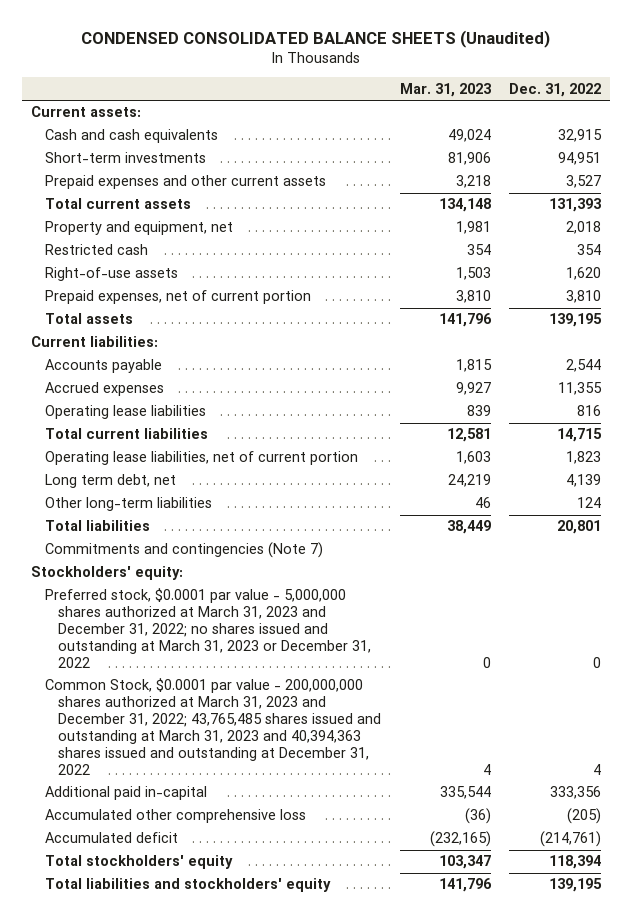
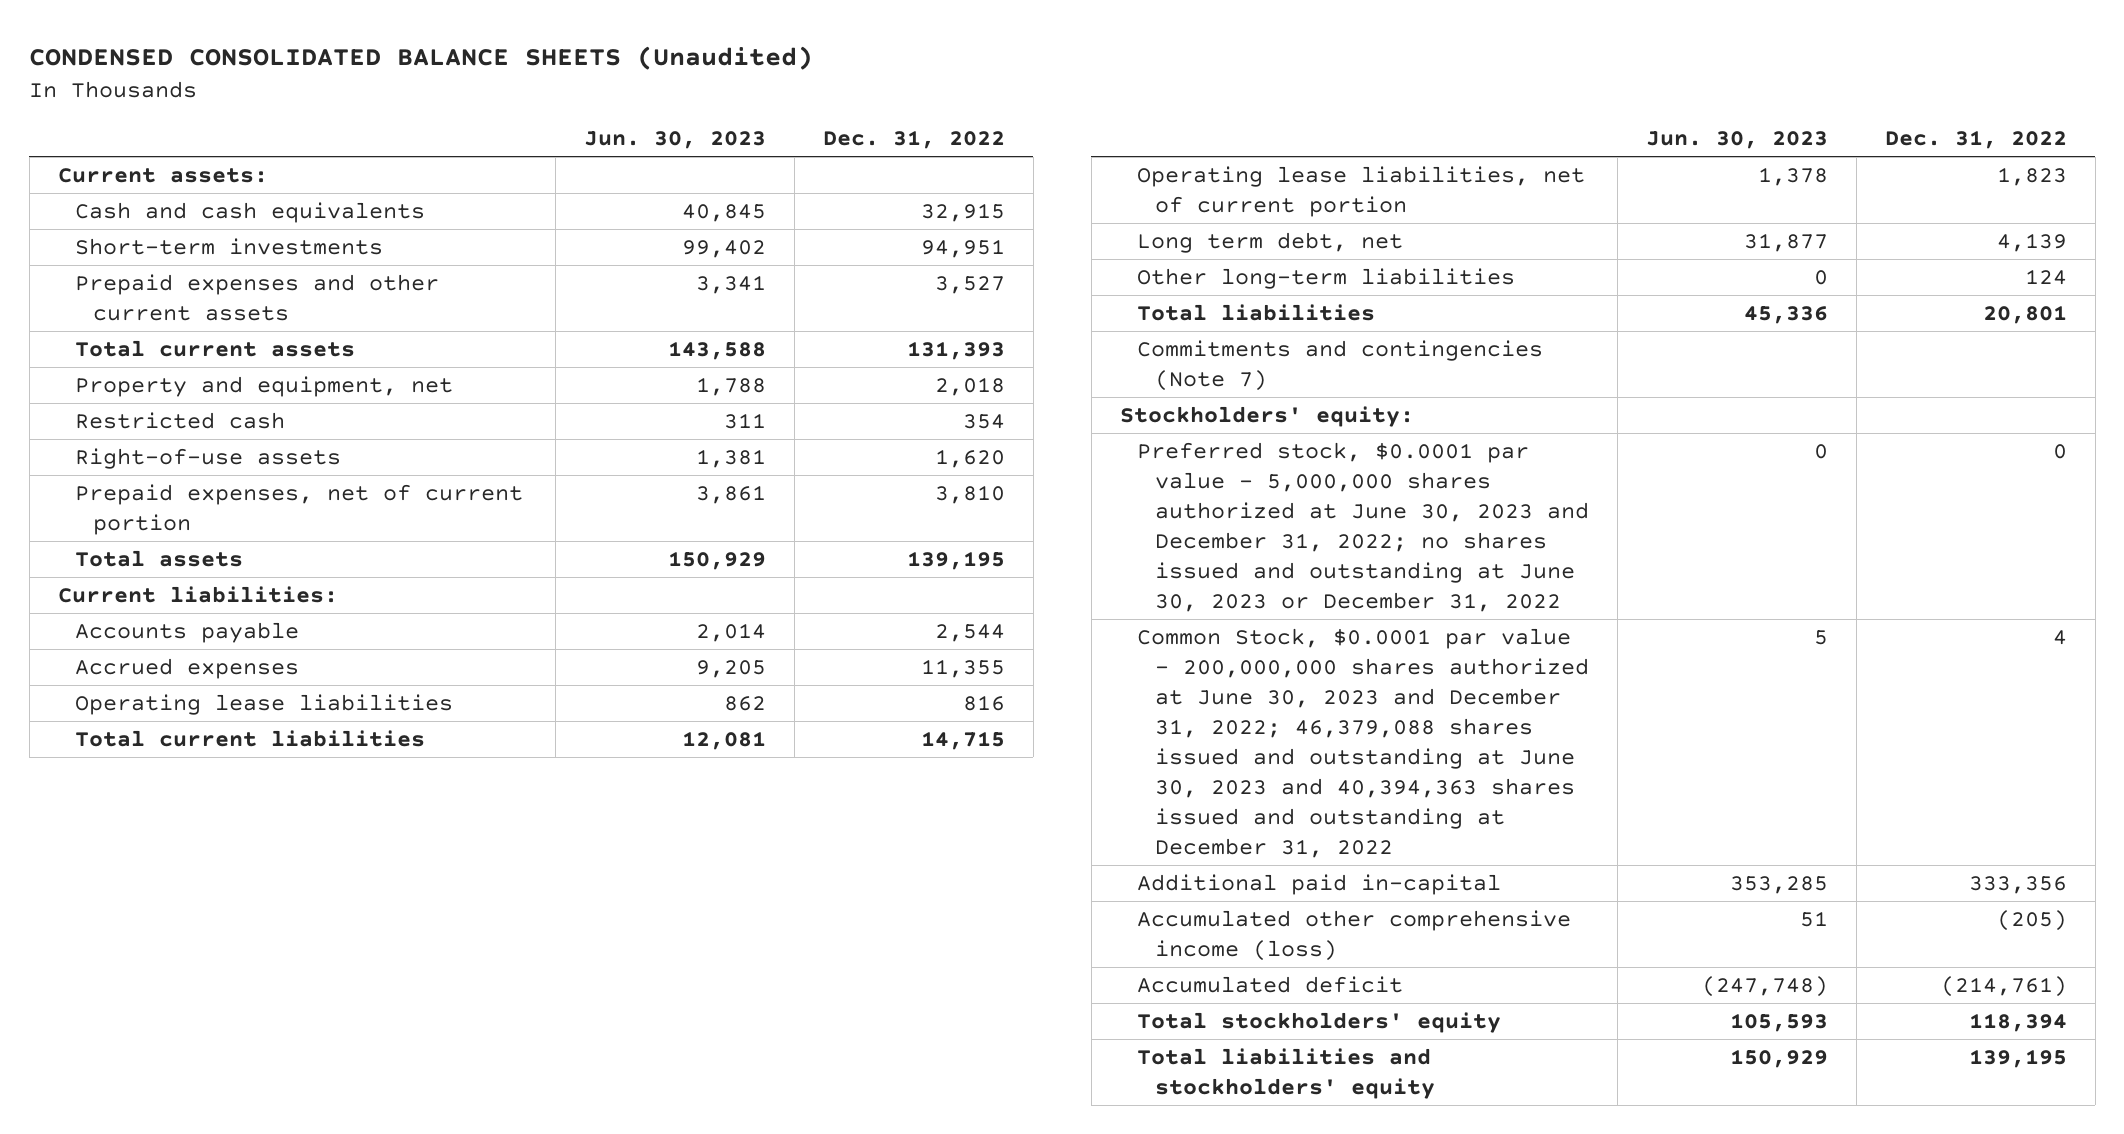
- | Mar. 31, 2023 | Dec. 31, 2022
+ | Jun. 30, 2023 | Dec. 31, 2022
- Preferred stock, $0.0001 par value - 5,000,000 shares authorized at March 31, 2023 and December 31, 2022; no shares issued and outstanding at March 31, 2023 or December 31, 2022 | 0 | 0
- Common Stock, $0.0001 par value - 200,000,000 shares authorized at March 31, 2023 and December 31, 2022; 43,765,485 shares issued and outstanding at March 31, 2023 and 40,394,363 shares issued and outstanding at December 31, 2022 | 4 | 4
+ Preferred stock, $0.0001 par value - 5,000,000 shares authorized at June 30, 2023 and December 31, 2022; no shares issued and outstanding at June 30, 2023 or December 31, 2022 | 0 | 0
+ Common Stock, $0.0001 par value - 200,000,000 shares authorized at June 30, 2023 and December 31, 2022; 46,379,088 shares issued and outstanding at June 30, 2023 and 40,394,363 shares issued and outstanding at December 31, 2022 | 5 | 4
- Accumulated other comprehensive loss | (36) | (205)
+ Accumulated other comprehensive income (loss) | 51 | (205)

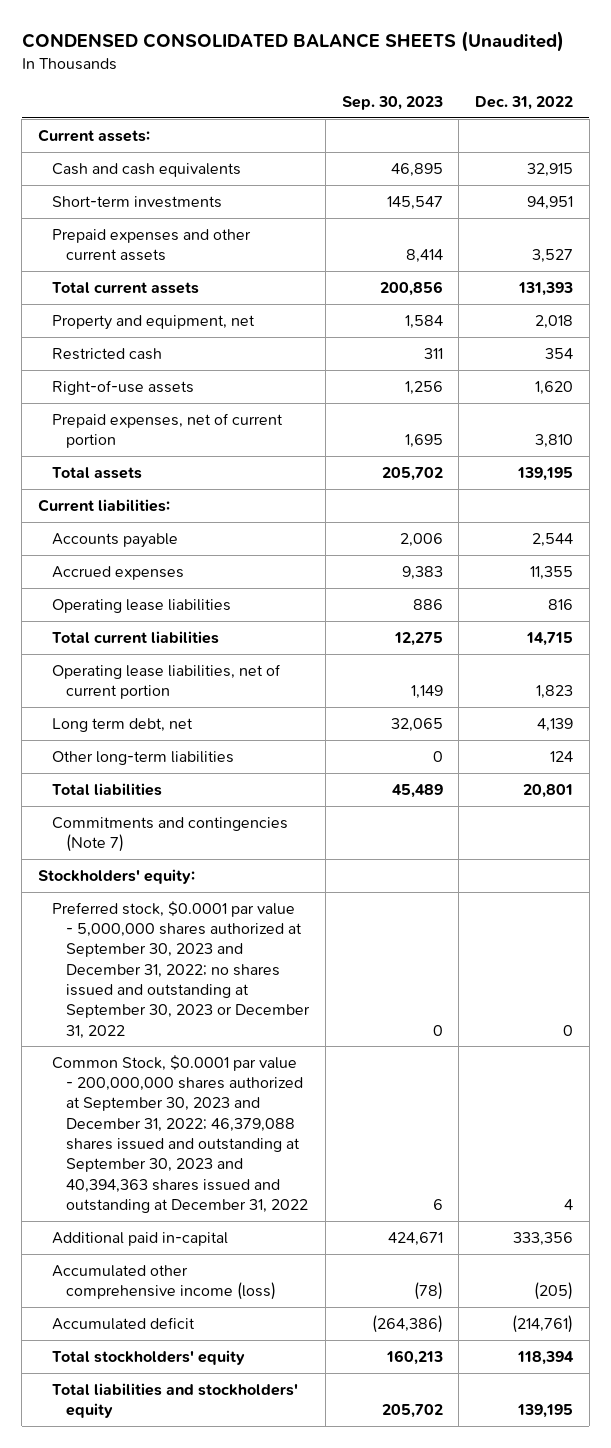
- | Jun. 30, 2023 | Dec. 31, 2022
+ | Sep. 30, 2023 | Dec. 31, 2022
- Preferred stock, $0.0001 par value - 5,000,000 shares authorized at June 30, 2023 and December 31, 2022; no shares issued and outstanding at June 30, 2023 or December 31, 2022 | 0 | 0
- Common Stock, $0.0001 par value - 200,000,000 shares authorized at June 30, 2023 and December 31, 2022; 46,379,088 shares issued and outstanding at June 30, 2023 and 40,394,363 shares issued and outstanding at December 31, 2022 | 5 | 4
+ Preferred stock, $0.0001 par value - 5,000,000 shares authorized at September 30, 2023 and December 31, 2022; no shares issued and outstanding at September 30, 2023 or December 31, 2022 | 0 | 0
+ Common Stock, $0.0001 par value - 200,000,000 shares authorized at September 30, 2023 and December 31, 2022; 46,379,088 shares issued and outstanding at September 30, 2023 and 40,394,363 shares issued and outstanding at December 31, 2022 | 6 | 4

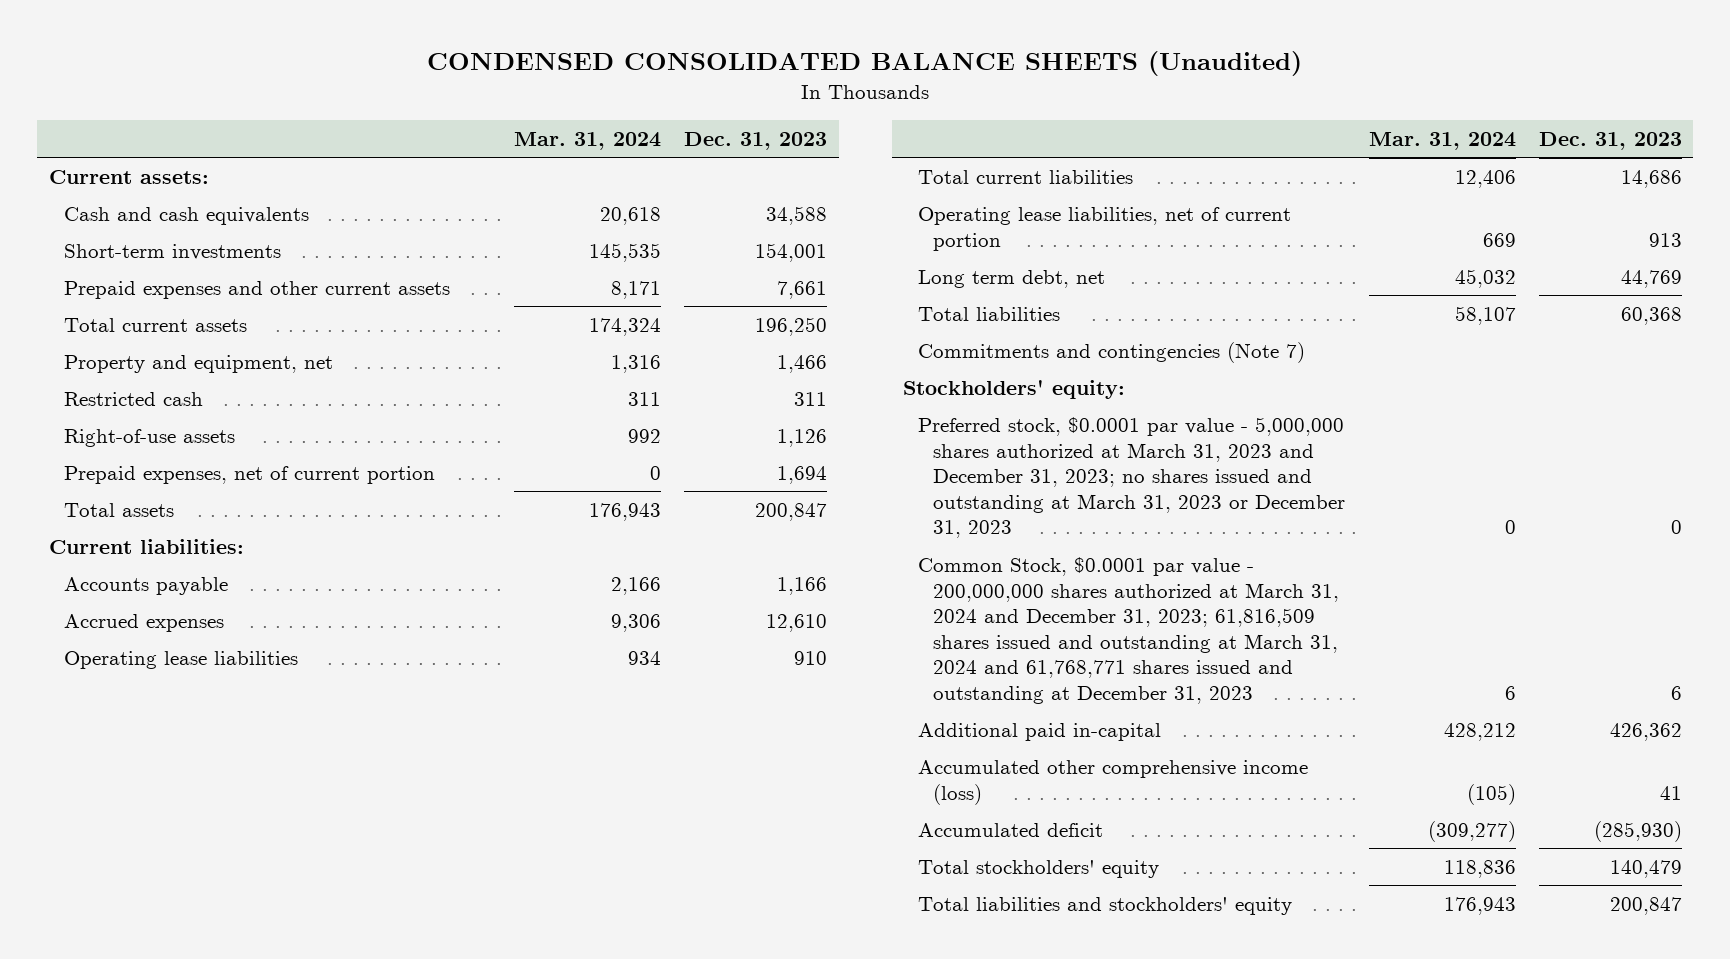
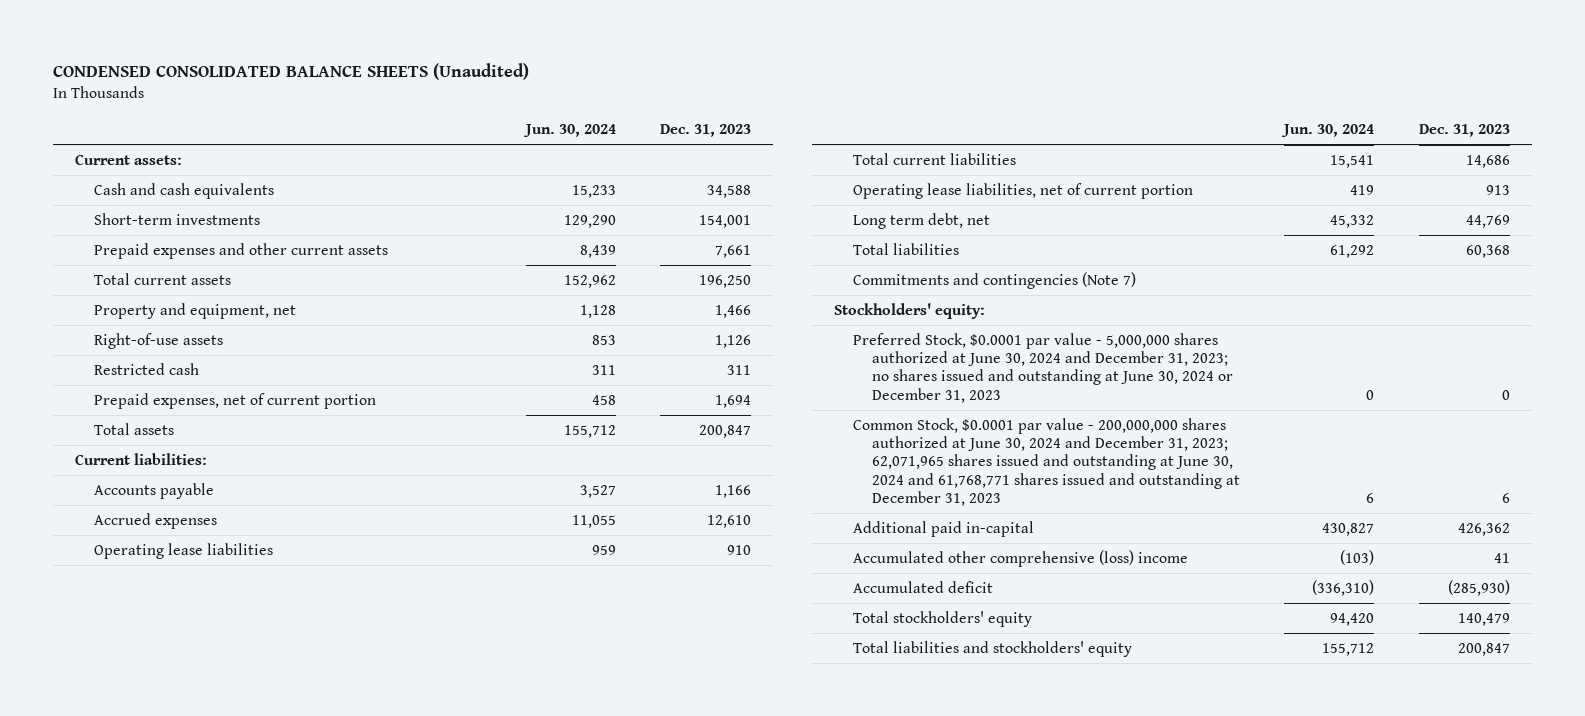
- | Mar. 31, 2024 | Dec. 31, 2023
+ | Jun. 30, 2024 | Dec. 31, 2023
moved down: Restricted cash | 311 | 311
- Preferred stock, $0.0001 par value - 5,000,000 shares authorized at March 31, 2023 and December 31, 2023; no shares issued and outstanding at March 31, 2023 or December 31, 2023 | 0 | 0
- Common Stock, $0.0001 par value - 200,000,000 shares authorized at March 31, 2024 and December 31, 2023; 61,816,509 shares issued and outstanding at March 31, 2024 and 61,768,771 shares issued and outstanding at December 31, 2023 | 6 | 6
+ Preferred Stock, $0.0001 par value - 5,000,000 shares authorized at June 30, 2024 and December 31, 2023; no shares issued and outstanding at June 30, 2024 or December 31, 2023 | 0 | 0
+ Common Stock, $0.0001 par value - 200,000,000 shares authorized at June 30, 2024 and December 31, 2023; 62,071,965 shares issued and outstanding at June 30, 2024 and 61,768,771 shares issued and outstanding at December 31, 2023 | 6 | 6
- Accumulated other comprehensive income (loss) | (105) | 41
+ Accumulated other comprehensive (loss) income | (103) | 41

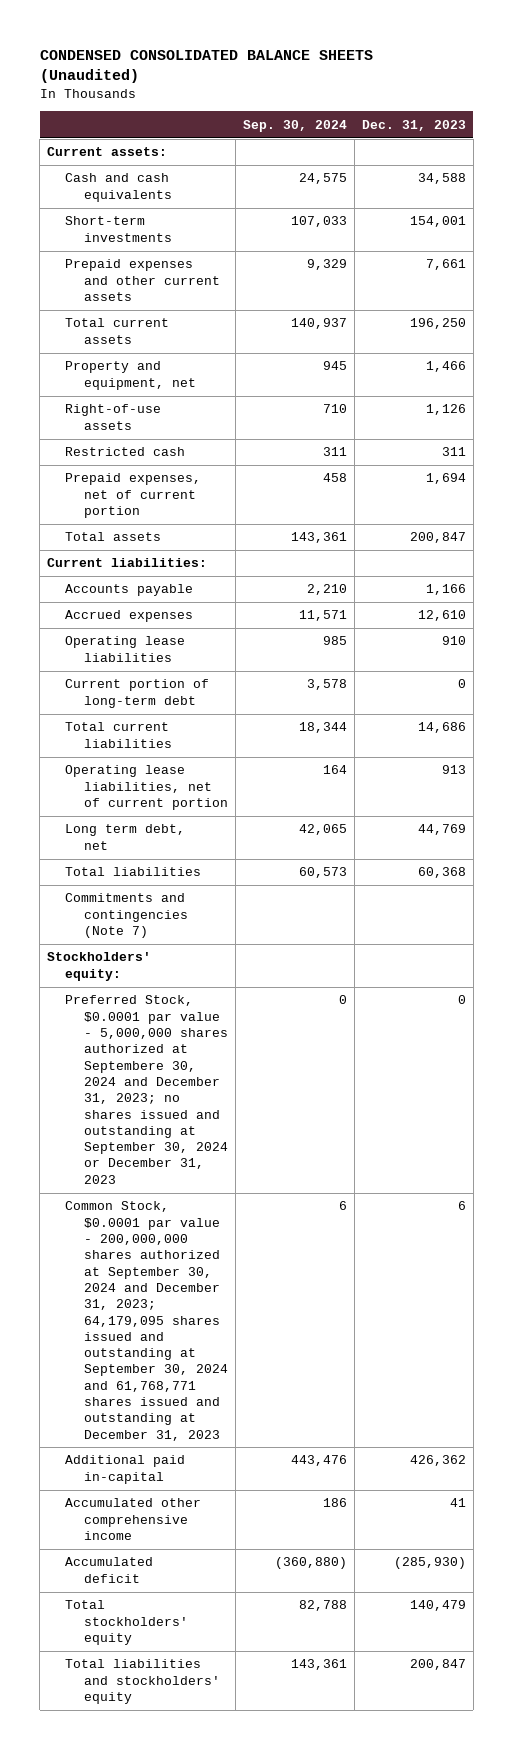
- | Jun. 30, 2024 | Dec. 31, 2023
+ | Sep. 30, 2024 | Dec. 31, 2023
+ Current portion of long-term debt | 3,578 | 0
- Preferred Stock, $0.0001 par value - 5,000,000 shares authorized at June 30, 2024 and December 31, 2023; no shares issued and outstanding at June 30, 2024 or December 31, 2023 | 0 | 0
- Common Stock, $0.0001 par value - 200,000,000 shares authorized at June 30, 2024 and December 31, 2023; 62,071,965 shares issued and outstanding at June 30, 2024 and 61,768,771 shares issued and outstanding at December 31, 2023 | 6 | 6
+ Preferred Stock, $0.0001 par value - 5,000,000 shares authorized at Septembere 30, 2024 and December 31, 2023; no shares issued and outstanding at September 30, 2024 or December 31, 2023 | 0 | 0
+ Common Stock, $0.0001 par value - 200,000,000 shares authorized at September 30, 2024 and December 31, 2023; 64,179,095 shares issued and outstanding at September 30, 2024 and 61,768,771 shares issued and outstanding at December 31, 2023 | 6 | 6
- Accumulated other comprehensive (loss) income | (103) | 41
+ Accumulated other comprehensive income | 186 | 41

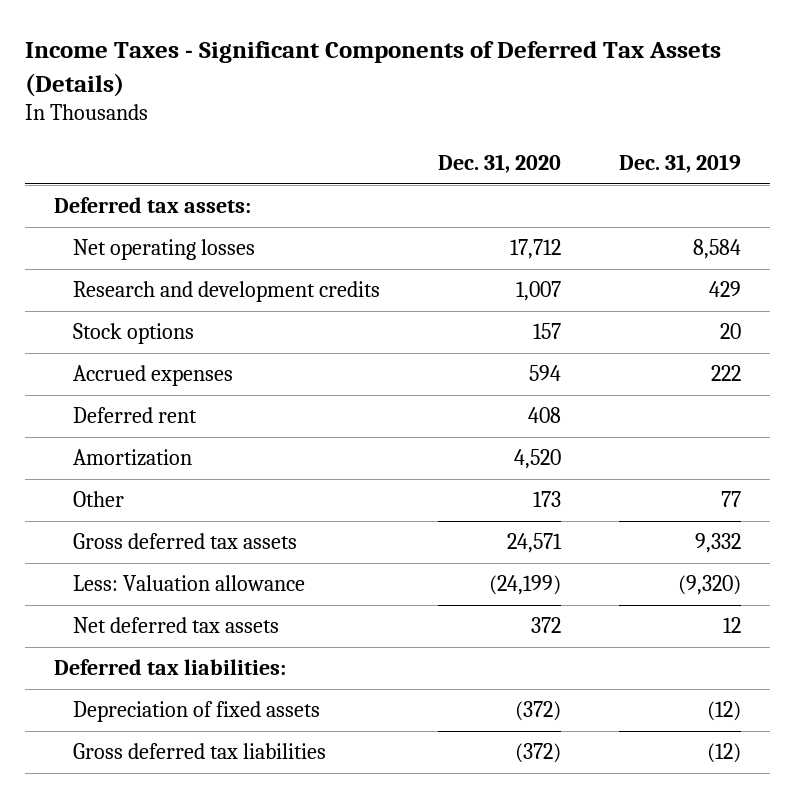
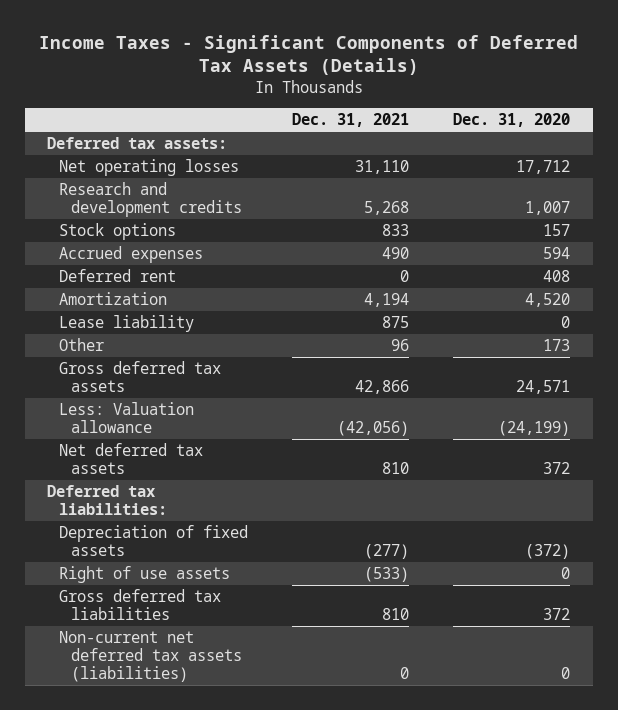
- | Dec. 31, 2020 | Dec. 31, 2019
+ | Dec. 31, 2021 | Dec. 31, 2020
+ Lease liability | 875 | 0
- Gross deferred tax liabilities | (372) | (12)
+ Right of use assets | (533) | 0
+ Gross deferred tax liabilities | 810 | 372
+ Non-current net deferred tax assets (liabilities) | 0 | 0

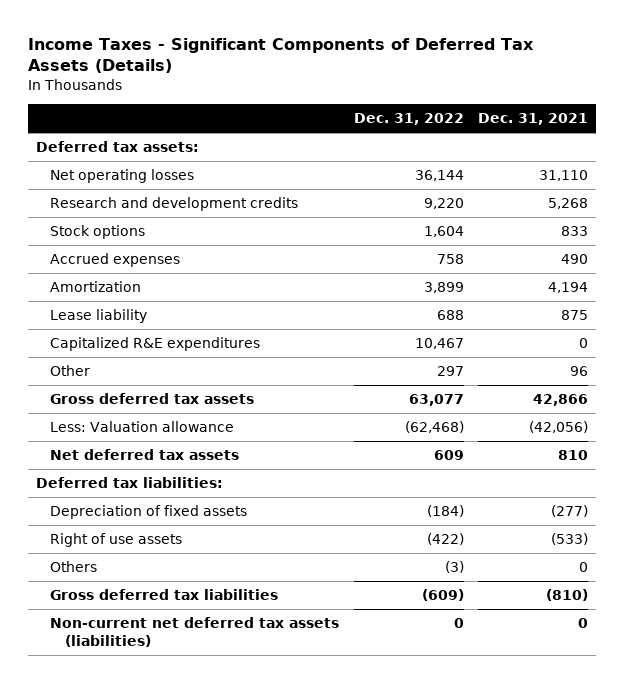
- | Dec. 31, 2021 | Dec. 31, 2020
+ | Dec. 31, 2022 | Dec. 31, 2021
- Deferred rent | 0 | 408
+ Capitalized R&E expenditures | 10,467 | 0
- Gross deferred tax liabilities | 810 | 372
+ Others | (3) | 0
+ Gross deferred tax liabilities | (609) | (810)

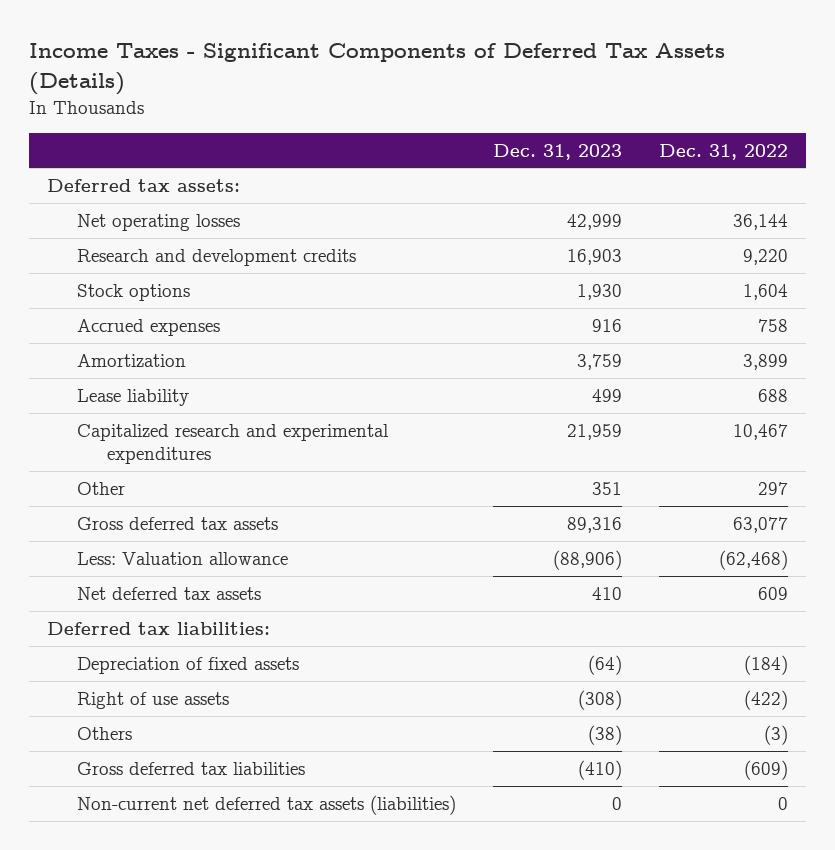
- | Dec. 31, 2022 | Dec. 31, 2021
+ | Dec. 31, 2023 | Dec. 31, 2022
- Capitalized R&E expenditures | 10,467 | 0
+ Capitalized research and experimental expenditures | 21,959 | 10,467

